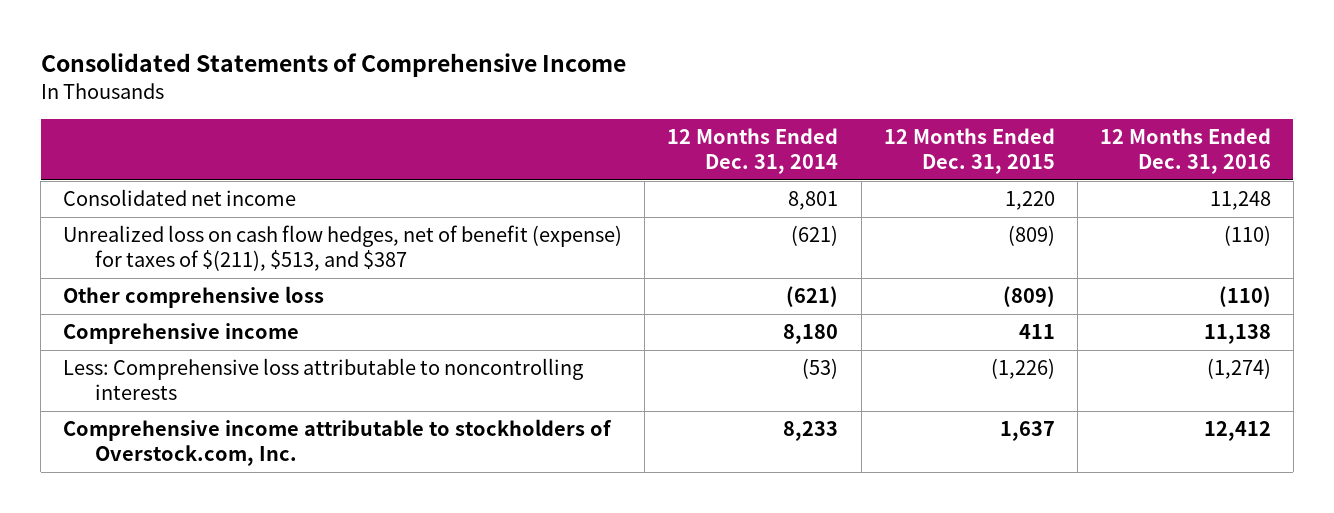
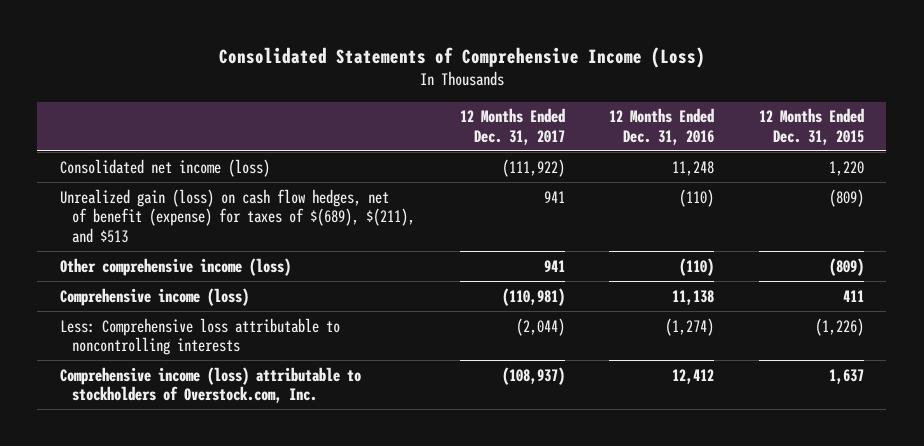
- Consolidated Statements of Comprehensive Income
+ Consolidated Statements of Comprehensive Income (Loss)
- | 12 Months Ended Dec. 31, 2014 | 12 Months Ended Dec. 31, 2015 | 12 Months Ended Dec. 31, 2016
+ | 12 Months Ended Dec. 31, 2017 | 12 Months Ended Dec. 31, 2016 | 12 Months Ended Dec. 31, 2015
- Consolidated net income | 8,801 | 1,220 | 11,248
- Unrealized loss on cash flow hedges, net of benefit (expense) for taxes of $(211), $513, and $387 | (621) | (809) | (110)
- Other comprehensive loss | (621) | (809) | (110)
- Comprehensive income | 8,180 | 411 | 11,138
+ Consolidated net income (loss) | (111,922) | 11,248 | 1,220
+ Unrealized gain (loss) on cash flow hedges, net of benefit (expense) for taxes of $(689), $(211), and $513 | 941 | (110) | (809)
+ Other comprehensive income (loss) | 941 | (110) | (809)
+ Comprehensive income (loss) | (110,981) | 11,138 | 411
- Comprehensive income attributable to stockholders of Overstock.com, Inc. | 8,233 | 1,637 | 12,412
+ Comprehensive income (loss) attributable to stockholders of Overstock.com, Inc. | (108,937) | 12,412 | 1,637

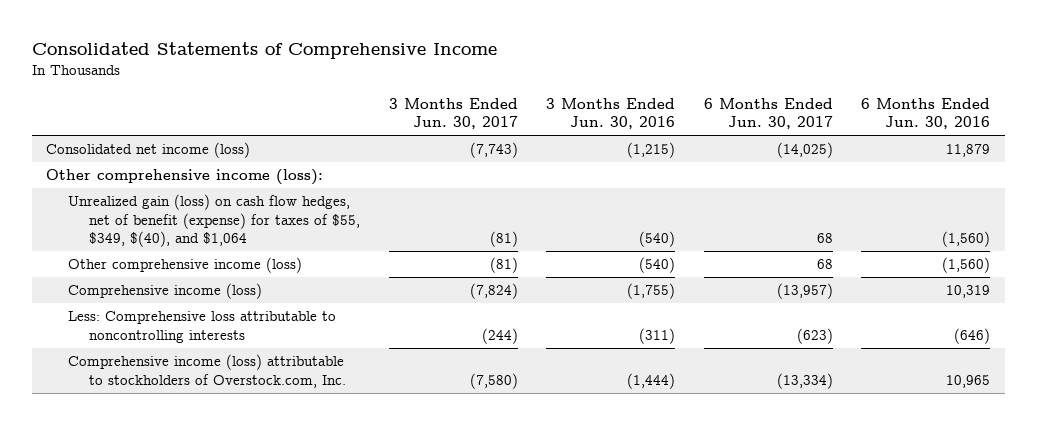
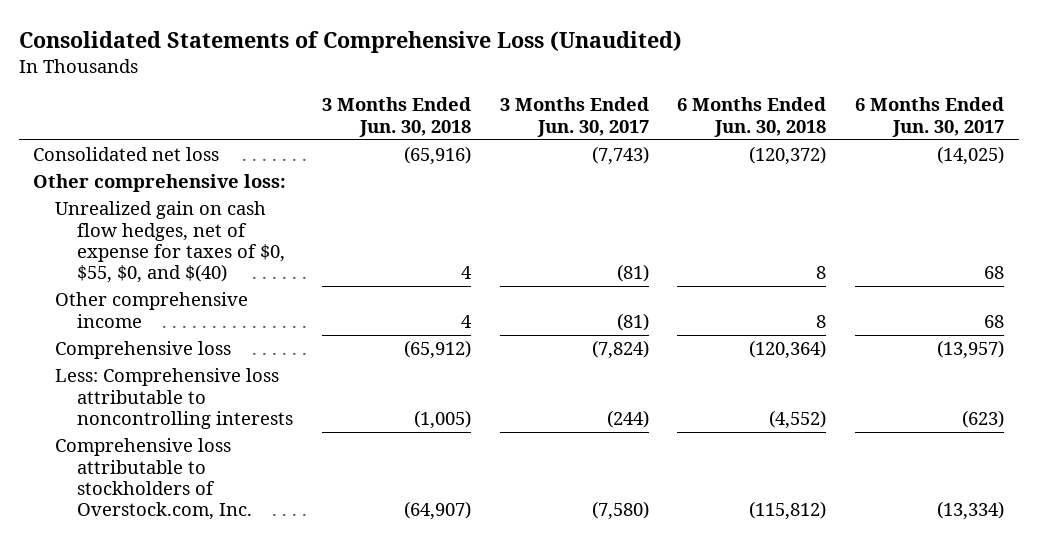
- Consolidated Statements of Comprehensive Income
+ Consolidated Statements of Comprehensive Loss (Unaudited)
- | 3 Months Ended Jun. 30, 2017 | 3 Months Ended Jun. 30, 2016 | 6 Months Ended Jun. 30, 2017 | 6 Months Ended Jun. 30, 2016
+ | 3 Months Ended Jun. 30, 2018 | 3 Months Ended Jun. 30, 2017 | 6 Months Ended Jun. 30, 2018 | 6 Months Ended Jun. 30, 2017
- Consolidated net income (loss) | (7,743) | (1,215) | (14,025) | 11,879
- Other comprehensive income (loss):
- Unrealized gain (loss) on cash flow hedges, net of benefit (expense) for taxes of $55, $349, $(40), and $1,064 | (81) | (540) | 68 | (1,560)
- Other comprehensive income (loss) | (81) | (540) | 68 | (1,560)
- Comprehensive income (loss) | (7,824) | (1,755) | (13,957) | 10,319
+ Consolidated net loss | (65,916) | (7,743) | (120,372) | (14,025)
+ Other comprehensive loss:
+ Unrealized gain on cash flow hedges, net of expense for taxes of $0, $55, $0, and $(40) | 4 | (81) | 8 | 68
+ Other comprehensive income | 4 | (81) | 8 | 68
+ Comprehensive loss | (65,912) | (7,824) | (120,364) | (13,957)
- Comprehensive income (loss) attributable to stockholders of Overstock.com, Inc. | (7,580) | (1,444) | (13,334) | 10,965
+ Comprehensive loss attributable to stockholders of Overstock.com, Inc. | (64,907) | (7,580) | (115,812) | (13,334)

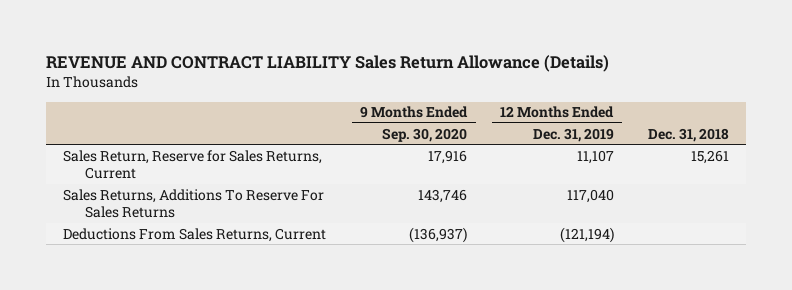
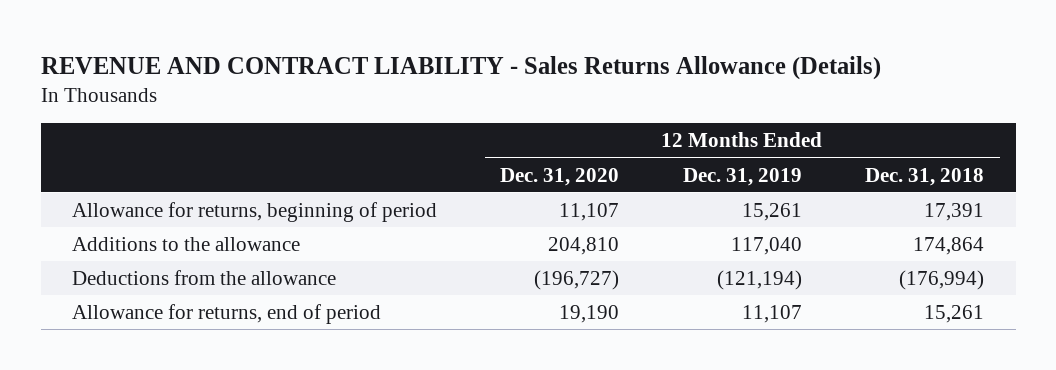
- REVENUE AND CONTRACT LIABILITY Sales Return Allowance (Details)
+ REVENUE AND CONTRACT LIABILITY - Sales Returns Allowance (Details)
- | 9 Months Ended Sep. 30, 2020 | 12 Months Ended Dec. 31, 2019 | Dec. 31, 2018
+ | 12 Months Ended Dec. 31, 2020 | 12 Months Ended Dec. 31, 2019 | 12 Months Ended Dec. 31, 2018
- Sales Return, Reserve for Sales Returns, Current | 17,916 | 11,107 | 15,261
- Sales Returns, Additions To Reserve For Sales Returns | 143,746 | 117,040 |
- Deductions From Sales Returns, Current | (136,937) | (121,194) |
+ Allowance for returns, beginning of period | 11,107 | 15,261 | 17,391
+ Additions to the allowance | 204,810 | 117,040 | 174,864
+ Deductions from the allowance | (196,727) | (121,194) | (176,994)
+ Allowance for returns, end of period | 19,190 | 11,107 | 15,261

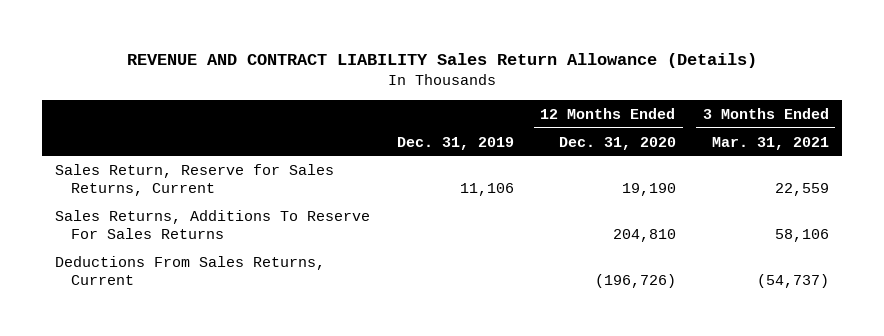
- REVENUE AND CONTRACT LIABILITY - Sales Returns Allowance (Details)
+ REVENUE AND CONTRACT LIABILITY Sales Return Allowance (Details)
- | 12 Months Ended Dec. 31, 2020 | 12 Months Ended Dec. 31, 2019 | 12 Months Ended Dec. 31, 2018
+ | Dec. 31, 2019 | 12 Months Ended Dec. 31, 2020 | 3 Months Ended Mar. 31, 2021
- Allowance for returns, beginning of period | 11,107 | 15,261 | 17,391
- Additions to the allowance | 204,810 | 117,040 | 174,864
- Deductions from the allowance | (196,727) | (121,194) | (176,994)
- Allowance for returns, end of period | 19,190 | 11,107 | 15,261
+ Sales Return, Reserve for Sales Returns, Current | 11,106 | 19,190 | 22,559
+ Sales Returns, Additions To Reserve For Sales Returns | | 204,810 | 58,106
+ Deductions From Sales Returns, Current | | (196,726) | (54,737)

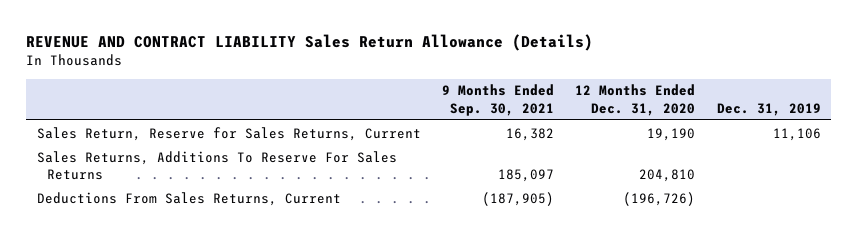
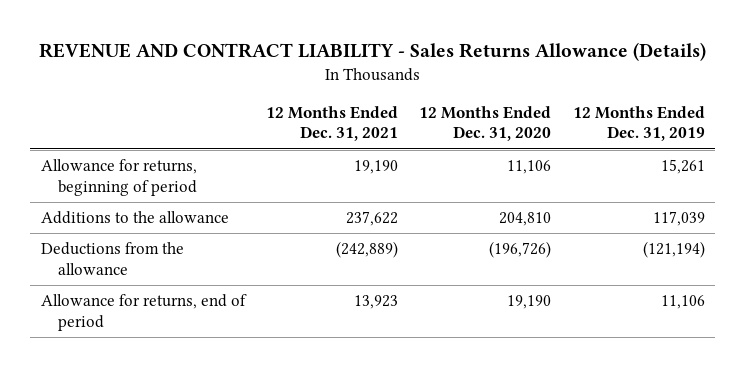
- REVENUE AND CONTRACT LIABILITY Sales Return Allowance (Details)
+ REVENUE AND CONTRACT LIABILITY - Sales Returns Allowance (Details)
- | 9 Months Ended Sep. 30, 2021 | 12 Months Ended Dec. 31, 2020 | Dec. 31, 2019
+ | 12 Months Ended Dec. 31, 2021 | 12 Months Ended Dec. 31, 2020 | 12 Months Ended Dec. 31, 2019
- Sales Return, Reserve for Sales Returns, Current | 16,382 | 19,190 | 11,106
- Sales Returns, Additions To Reserve For Sales Returns | 185,097 | 204,810 |
- Deductions From Sales Returns, Current | (187,905) | (196,726) |
+ Allowance for returns, beginning of period | 19,190 | 11,106 | 15,261
+ Additions to the allowance | 237,622 | 204,810 | 117,039
+ Deductions from the allowance | (242,889) | (196,726) | (121,194)
+ Allowance for returns, end of period | 13,923 | 19,190 | 11,106

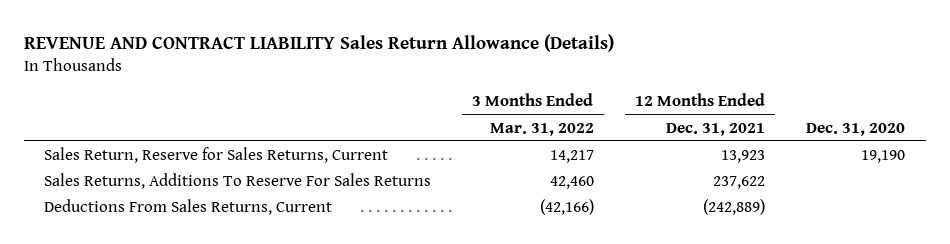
- REVENUE AND CONTRACT LIABILITY - Sales Returns Allowance (Details)
+ REVENUE AND CONTRACT LIABILITY Sales Return Allowance (Details)
- | 12 Months Ended Dec. 31, 2021 | 12 Months Ended Dec. 31, 2020 | 12 Months Ended Dec. 31, 2019
+ | 3 Months Ended Mar. 31, 2022 | 12 Months Ended Dec. 31, 2021 | Dec. 31, 2020
- Allowance for returns, beginning of period | 19,190 | 11,106 | 15,261
- Additions to the allowance | 237,622 | 204,810 | 117,039
- Deductions from the allowance | (242,889) | (196,726) | (121,194)
- Allowance for returns, end of period | 13,923 | 19,190 | 11,106
+ Sales Return, Reserve for Sales Returns, Current | 14,217 | 13,923 | 19,190
+ Sales Returns, Additions To Reserve For Sales Returns | 42,460 | 237,622 |
+ Deductions From Sales Returns, Current | (42,166) | (242,889) |

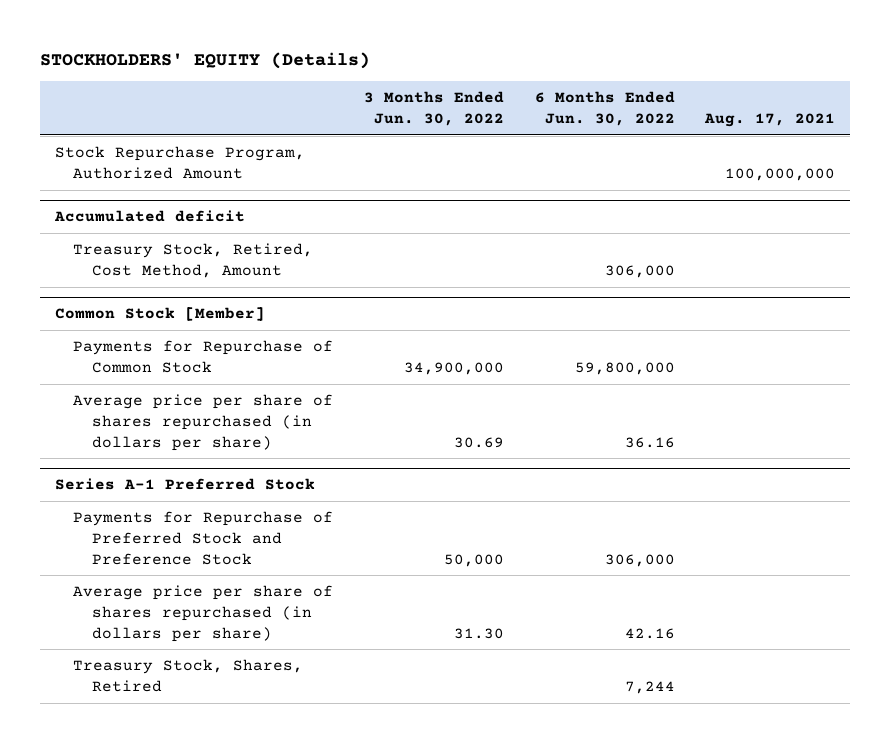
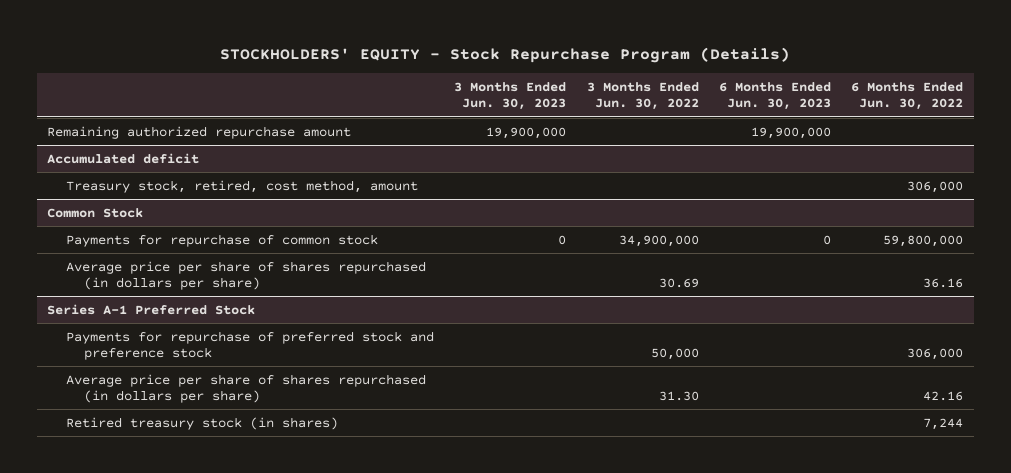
- STOCKHOLDERS' EQUITY (Details)
+ STOCKHOLDERS' EQUITY - Stock Repurchase Program (Details)
- | 3 Months Ended Jun. 30, 2022 | 6 Months Ended Jun. 30, 2022 | Aug. 17, 2021
+ | 3 Months Ended Jun. 30, 2023 | 3 Months Ended Jun. 30, 2022 | 6 Months Ended Jun. 30, 2023 | 6 Months Ended Jun. 30, 2022
- Stock Repurchase Program, Authorized Amount | | | 100,000,000
+ Remaining authorized repurchase amount | 19,900,000 | | 19,900,000 |
@ Accumulated deficit
- Treasury Stock, Retired, Cost Method, Amount | | 306,000 |
- Common Stock [Member]
- Payments for Repurchase of Common Stock | 34,900,000 | 59,800,000 |
@ Accumulated deficit
+ Treasury stock, retired, cost method, amount | | | | 306,000
+ Common Stock
+ Payments for repurchase of common stock | 0 | 34,900,000 | 0 | 59,800,000
@ Series A-1 Preferred Stock
- Payments for Repurchase of Preferred Stock and Preference Stock | 50,000 | 306,000 |
+ Payments for repurchase of preferred stock and preference stock | | 50,000 | | 306,000
- Treasury Stock, Shares, Retired | | 7,244 |
+ Retired treasury stock (in shares) | | | | 7,244

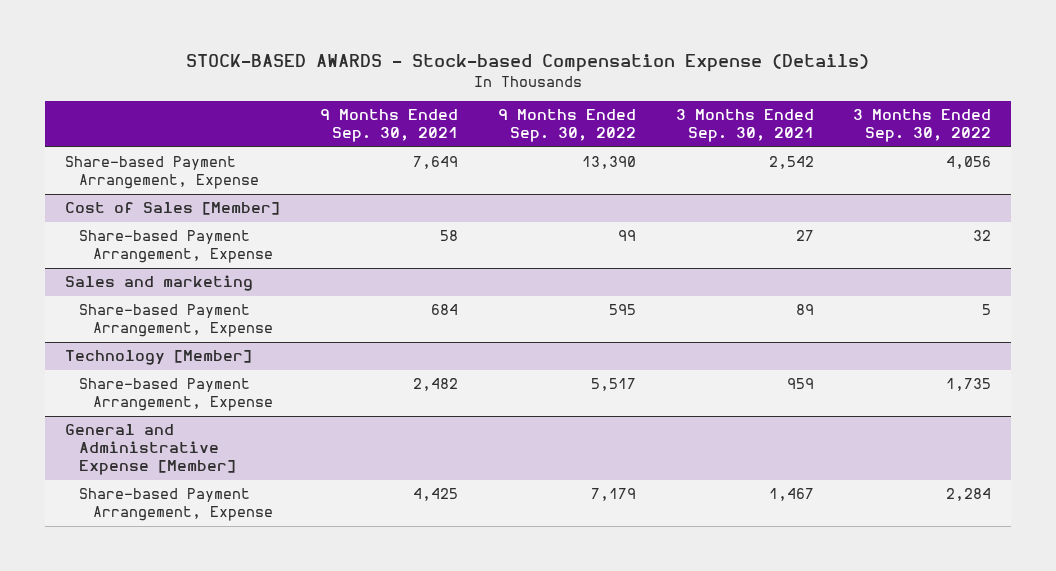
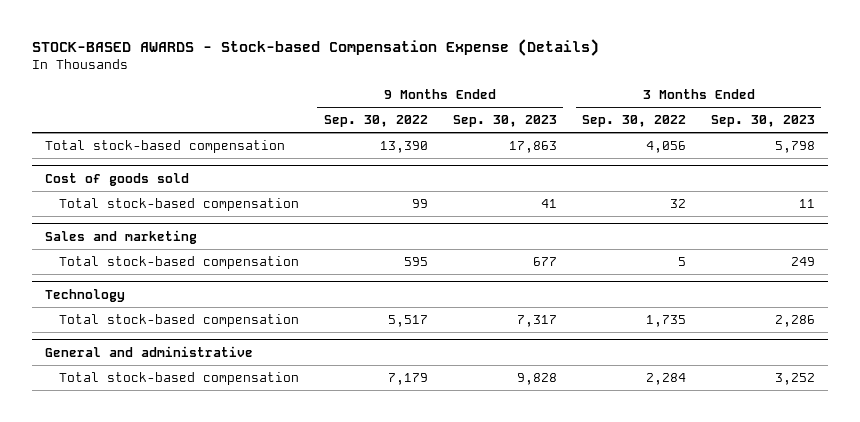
- | 9 Months Ended Sep. 30, 2021 | 9 Months Ended Sep. 30, 2022 | 3 Months Ended Sep. 30, 2021 | 3 Months Ended Sep. 30, 2022
+ | 9 Months Ended Sep. 30, 2022 | 9 Months Ended Sep. 30, 2023 | 3 Months Ended Sep. 30, 2022 | 3 Months Ended Sep. 30, 2023
- Share-based Payment Arrangement, Expense | 7,649 | 13,390 | 2,542 | 4,056
- Cost of Sales [Member]
- Share-based Payment Arrangement, Expense | 58 | 99 | 27 | 32
+ Total stock-based compensation | 13,390 | 17,863 | 4,056 | 5,798
+ Cost of goods sold
+ Total stock-based compensation | 99 | 41 | 32 | 11
@ Sales and marketing
- Share-based Payment Arrangement, Expense | 684 | 595 | 89 | 5
- Technology [Member]
- Share-based Payment Arrangement, Expense | 2,482 | 5,517 | 959 | 1,735
- General and Administrative Expense [Member]
- Share-based Payment Arrangement, Expense | 4,425 | 7,179 | 1,467 | 2,284
@ Sales and marketing
+ Total stock-based compensation | 595 | 677 | 5 | 249
+ Technology
+ Total stock-based compensation | 5,517 | 7,317 | 1,735 | 2,286
+ General and administrative
+ Total stock-based compensation | 7,179 | 9,828 | 2,284 | 3,252

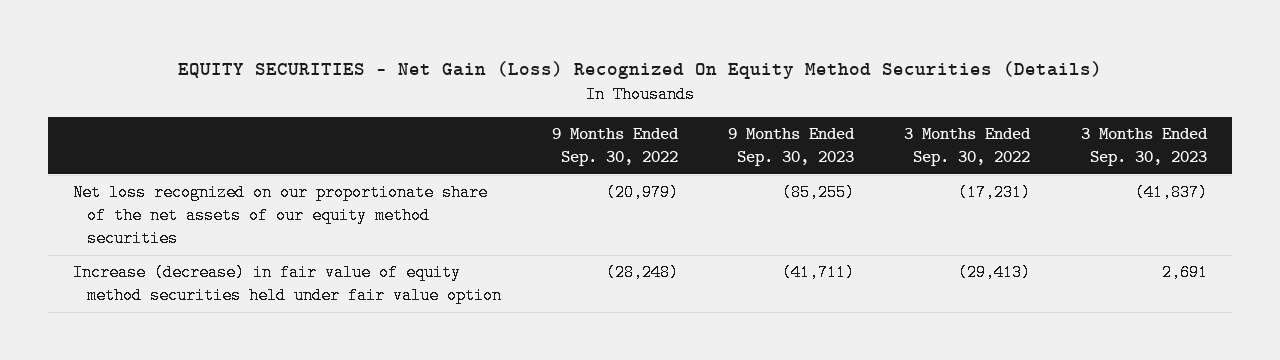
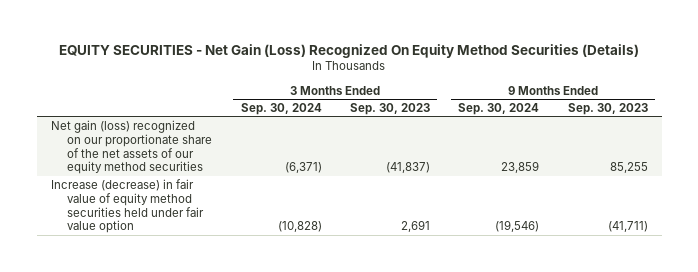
- | 9 Months Ended Sep. 30, 2022 | 9 Months Ended Sep. 30, 2023 | 3 Months Ended Sep. 30, 2022 | 3 Months Ended Sep. 30, 2023
+ | 3 Months Ended Sep. 30, 2024 | 3 Months Ended Sep. 30, 2023 | 9 Months Ended Sep. 30, 2024 | 9 Months Ended Sep. 30, 2023
- Net loss recognized on our proportionate share of the net assets of our equity method securities | (20,979) | (85,255) | (17,231) | (41,837)
+ Net gain (loss) recognized on our proportionate share of the net assets of our equity method securities | (6,371) | (41,837) | 23,859 | 85,255

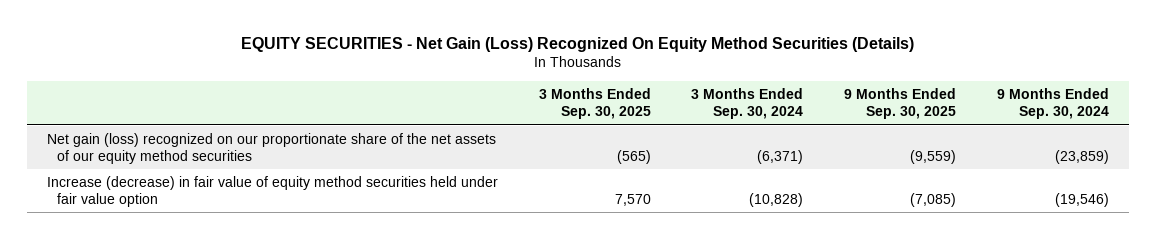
- | 3 Months Ended Sep. 30, 2024 | 3 Months Ended Sep. 30, 2023 | 9 Months Ended Sep. 30, 2024 | 9 Months Ended Sep. 30, 2023
+ | 3 Months Ended Sep. 30, 2025 | 3 Months Ended Sep. 30, 2024 | 9 Months Ended Sep. 30, 2025 | 9 Months Ended Sep. 30, 2024
- Net gain (loss) recognized on our proportionate share of the net assets of our equity method securities | (6,371) | (41,837) | 23,859 | 85,255
+ Net gain (loss) recognized on our proportionate share of the net assets of our equity method securities | (565) | (6,371) | (9,559) | (23,859)

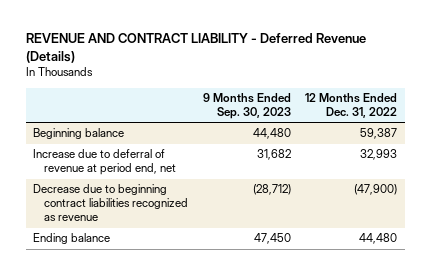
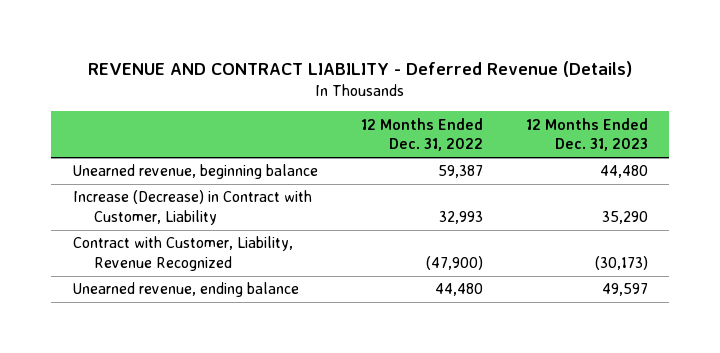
- | 9 Months Ended Sep. 30, 2023 | 12 Months Ended Dec. 31, 2022
+ | 12 Months Ended Dec. 31, 2022 | 12 Months Ended Dec. 31, 2023
- Beginning balance | 44,480 | 59,387
- Increase due to deferral of revenue at period end, net | 31,682 | 32,993
- Decrease due to beginning contract liabilities recognized as revenue | (28,712) | (47,900)
- Ending balance | 47,450 | 44,480
+ Unearned revenue, beginning balance | 59,387 | 44,480
+ Increase (Decrease) in Contract with Customer, Liability | 32,993 | 35,290
+ Contract with Customer, Liability, Revenue Recognized | (47,900) | (30,173)
+ Unearned revenue, ending balance | 44,480 | 49,597

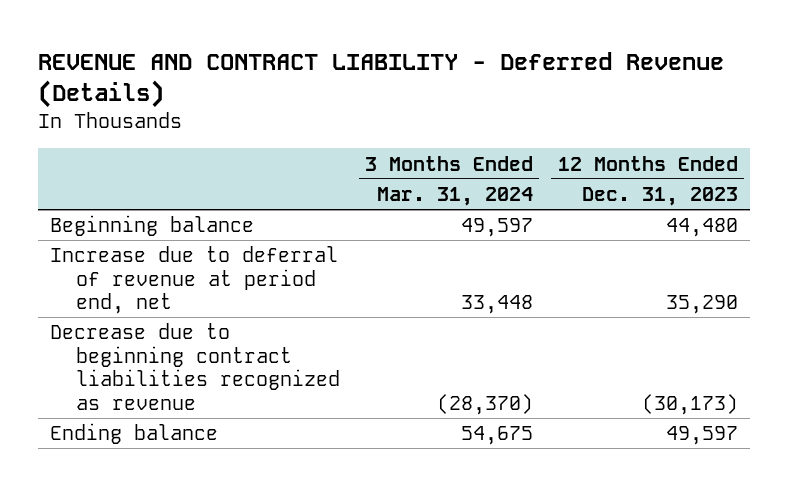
- | 12 Months Ended Dec. 31, 2022 | 12 Months Ended Dec. 31, 2023
+ | 3 Months Ended Mar. 31, 2024 | 12 Months Ended Dec. 31, 2023
- Unearned revenue, beginning balance | 59,387 | 44,480
- Increase (Decrease) in Contract with Customer, Liability | 32,993 | 35,290
- Contract with Customer, Liability, Revenue Recognized | (47,900) | (30,173)
- Unearned revenue, ending balance | 44,480 | 49,597
+ Beginning balance | 49,597 | 44,480
+ Increase due to deferral of revenue at period end, net | 33,448 | 35,290
+ Decrease due to beginning contract liabilities recognized as revenue | (28,370) | (30,173)
+ Ending balance | 54,675 | 49,597

